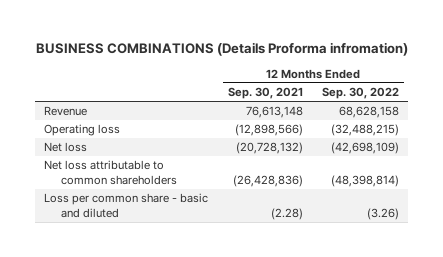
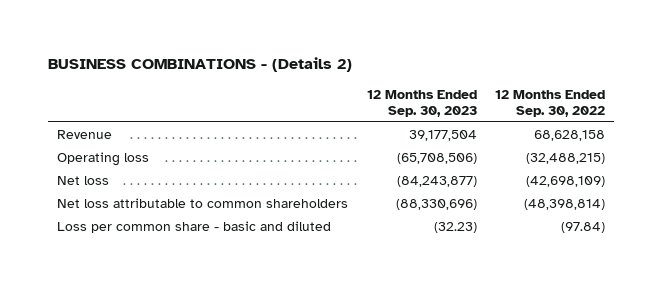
- BUSINESS COMBINATIONS (Details Proforma infromation)
+ BUSINESS COMBINATIONS - (Details 2)
- | 12 Months Ended Sep. 30, 2021 | 12 Months Ended Sep. 30, 2022
+ | 12 Months Ended Sep. 30, 2023 | 12 Months Ended Sep. 30, 2022
- Loss per common share - basic and diluted | (2.28) | (3.26)
+ Loss per common share - basic and diluted | (32.23) | (97.84)

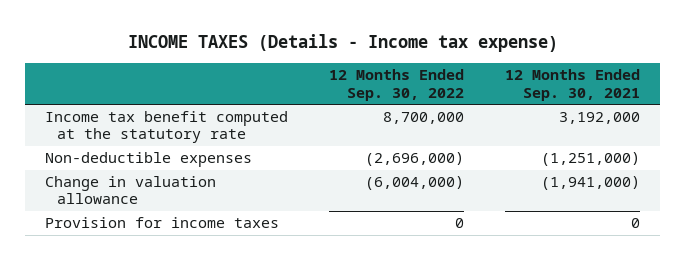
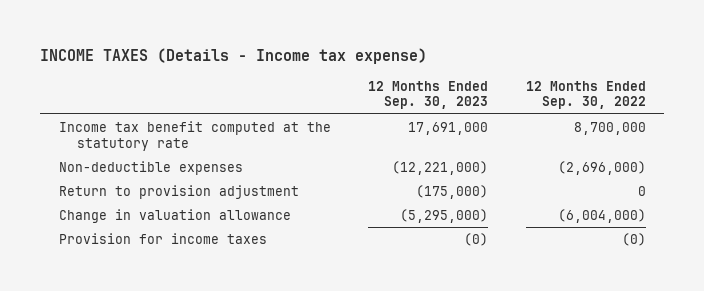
- | 12 Months Ended Sep. 30, 2022 | 12 Months Ended Sep. 30, 2021
+ | 12 Months Ended Sep. 30, 2023 | 12 Months Ended Sep. 30, 2022
+ Return to provision adjustment | (175,000) | 0
- Provision for income taxes | 0 | 0
+ Provision for income taxes | (0) | (0)

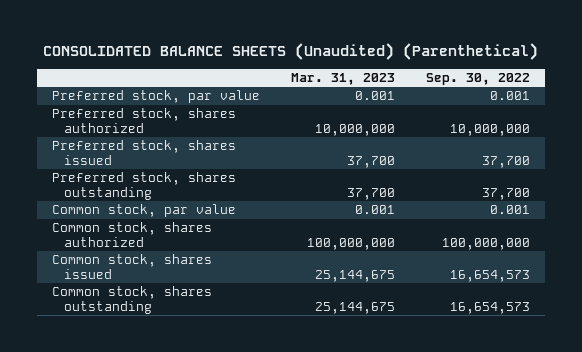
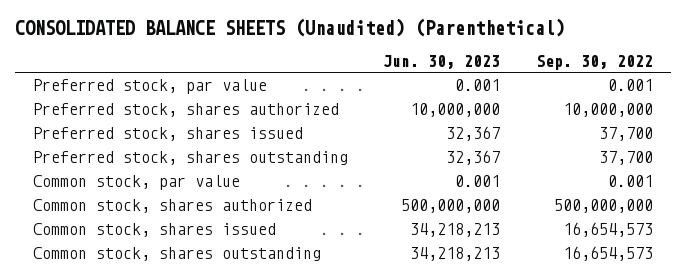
- | Mar. 31, 2023 | Sep. 30, 2022
+ | Jun. 30, 2023 | Sep. 30, 2022
- Common stock, shares authorized | 100,000,000 | 100,000,000
+ Common stock, shares authorized | 500,000,000 | 500,000,000

